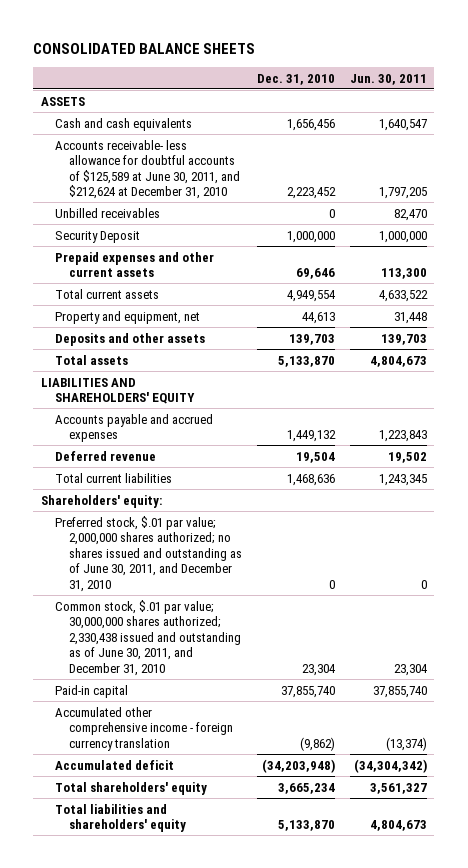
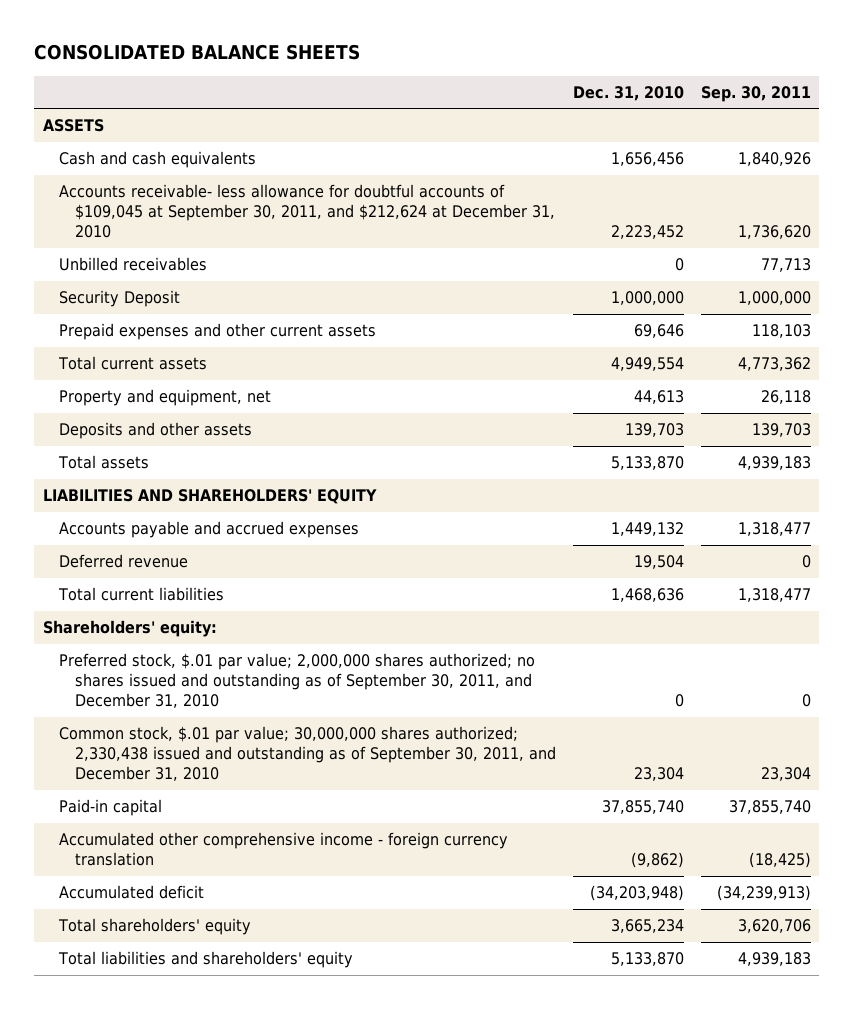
- | Dec. 31, 2010 | Jun. 30, 2011
+ | Dec. 31, 2010 | Sep. 30, 2011
- Accounts receivable- less allowance for doubtful accounts of $125,589 at June 30, 2011, and $212,624 at December 31, 2010 | 2,223,452 | 1,797,205
+ Accounts receivable- less allowance for doubtful accounts of $109,045 at September 30, 2011, and $212,624 at December 31, 2010 | 2,223,452 | 1,736,620
- Preferred stock, $.01 par value; 2,000,000 shares authorized; no shares issued and outstanding as of June 30, 2011, and December 31, 2010 | 0 | 0
- Common stock, $.01 par value; 30,000,000 shares authorized; 2,330,438 issued and outstanding as of June 30, 2011, and December 31, 2010 | 23,304 | 23,304
+ Preferred stock, $.01 par value; 2,000,000 shares authorized; no shares issued and outstanding as of September 30, 2011, and December 31, 2010 | 0 | 0
+ Common stock, $.01 par value; 30,000,000 shares authorized; 2,330,438 issued and outstanding as of September 30, 2011, and December 31, 2010 | 23,304 | 23,304

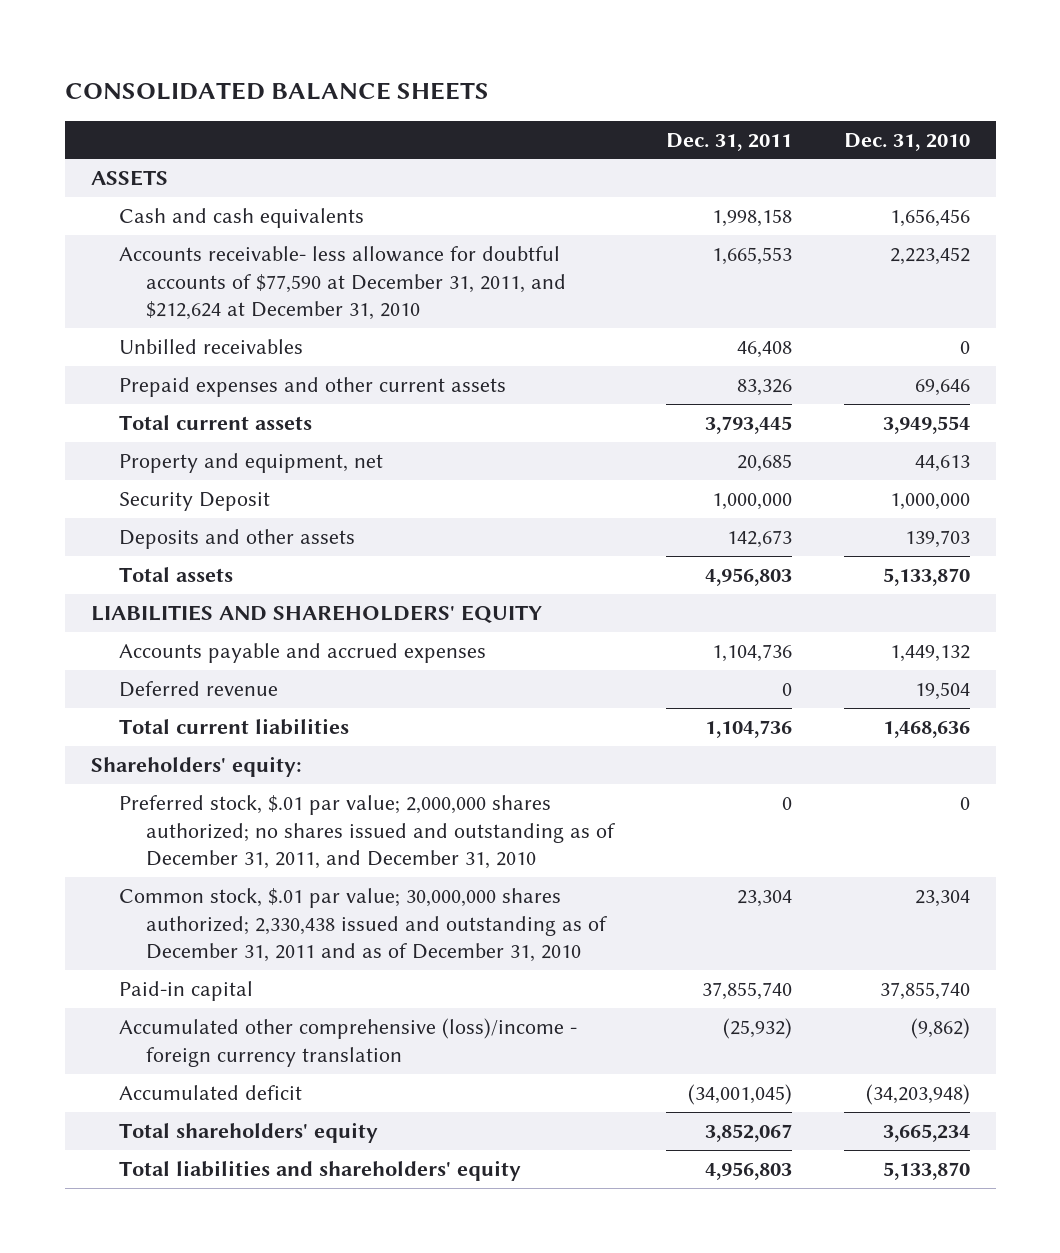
- | Dec. 31, 2010 | Sep. 30, 2011
+ | Dec. 31, 2011 | Dec. 31, 2010
- Accounts receivable- less allowance for doubtful accounts of $109,045 at September 30, 2011, and $212,624 at December 31, 2010 | 2,223,452 | 1,736,620
+ Accounts receivable- less allowance for doubtful accounts of $77,590 at December 31, 2011, and $212,624 at December 31, 2010 | 1,665,553 | 2,223,452
- Total current assets | 4,949,554 | 4,773,362
+ Total current assets | 3,793,445 | 3,949,554
moved down: Security Deposit | 1,000,000 | 1,000,000
- Preferred stock, $.01 par value; 2,000,000 shares authorized; no shares issued and outstanding as of September 30, 2011, and December 31, 2010 | 0 | 0
- Common stock, $.01 par value; 30,000,000 shares authorized; 2,330,438 issued and outstanding as of September 30, 2011, and December 31, 2010 | 23,304 | 23,304
+ Preferred stock, $.01 par value; 2,000,000 shares authorized; no shares issued and outstanding as of December 31, 2011, and December 31, 2010 | 0 | 0
+ Common stock, $.01 par value; 30,000,000 shares authorized; 2,330,438 issued and outstanding as of December 31, 2011 and as of December 31, 2010 | 23,304 | 23,304
- Accumulated other comprehensive income - foreign currency translation | (9,862) | (18,425)
+ Accumulated other comprehensive (loss)/income - foreign currency translation | (25,932) | (9,862)

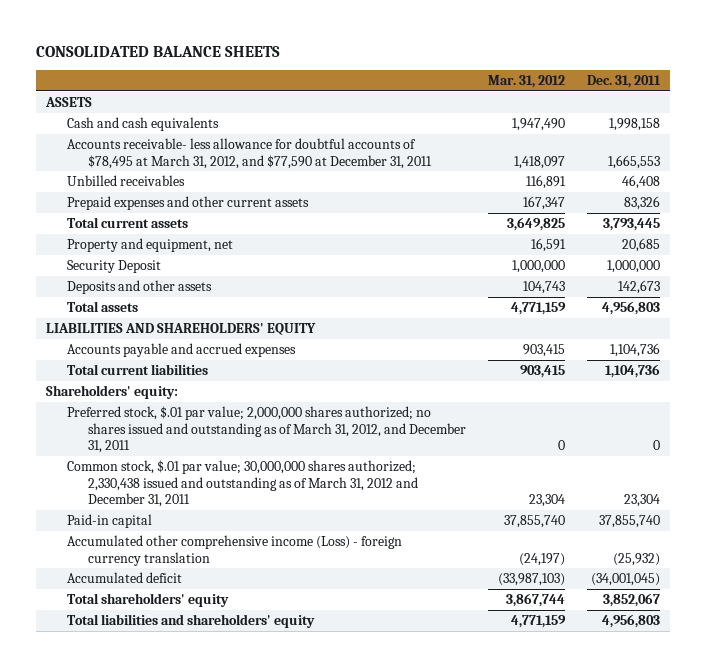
- | Dec. 31, 2011 | Dec. 31, 2010
+ | Mar. 31, 2012 | Dec. 31, 2011
- Accounts receivable- less allowance for doubtful accounts of $77,590 at December 31, 2011, and $212,624 at December 31, 2010 | 1,665,553 | 2,223,452
+ Accounts receivable- less allowance for doubtful accounts of $78,495 at March 31, 2012, and $77,590 at December 31, 2011 | 1,418,097 | 1,665,553
- Deferred revenue | 0 | 19,504
- Preferred stock, $.01 par value; 2,000,000 shares authorized; no shares issued and outstanding as of December 31, 2011, and December 31, 2010 | 0 | 0
- Common stock, $.01 par value; 30,000,000 shares authorized; 2,330,438 issued and outstanding as of December 31, 2011 and as of December 31, 2010 | 23,304 | 23,304
+ Preferred stock, $.01 par value; 2,000,000 shares authorized; no shares issued and outstanding as of March 31, 2012, and December 31, 2011 | 0 | 0
+ Common stock, $.01 par value; 30,000,000 shares authorized; 2,330,438 issued and outstanding as of March 31, 2012 and December 31, 2011 | 23,304 | 23,304
- Accumulated other comprehensive (loss)/income - foreign currency translation | (25,932) | (9,862)
+ Accumulated other comprehensive income (Loss) - foreign currency translation | (24,197) | (25,932)

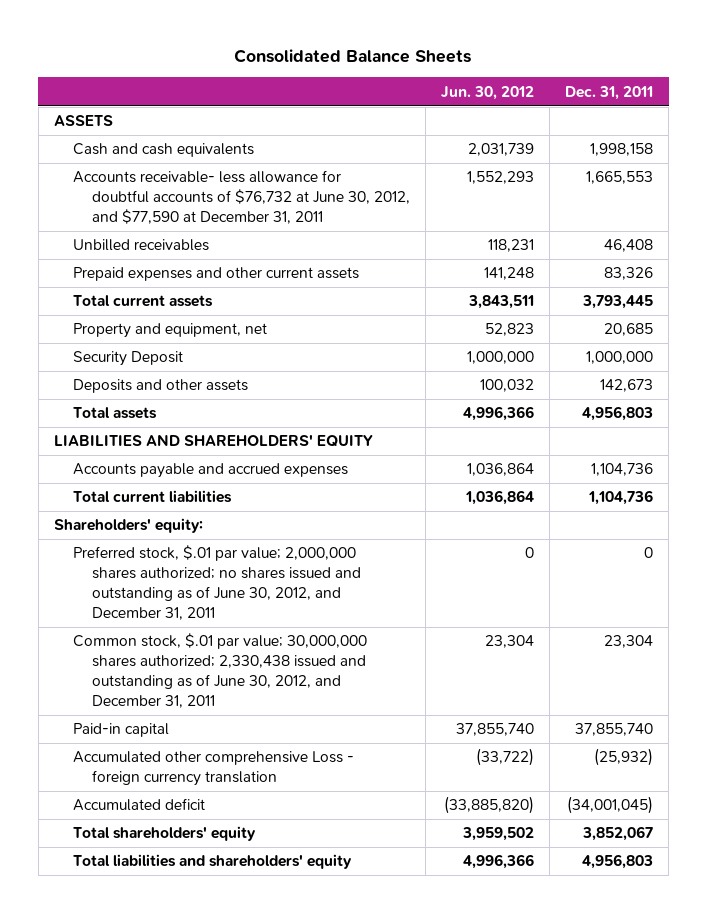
- CONSOLIDATED BALANCE SHEETS
+ Consolidated Balance Sheets
- | Mar. 31, 2012 | Dec. 31, 2011
+ | Jun. 30, 2012 | Dec. 31, 2011
- Accounts receivable- less allowance for doubtful accounts of $78,495 at March 31, 2012, and $77,590 at December 31, 2011 | 1,418,097 | 1,665,553
+ Accounts receivable- less allowance for doubtful accounts of $76,732 at June 30, 2012, and $77,590 at December 31, 2011 | 1,552,293 | 1,665,553
- Preferred stock, $.01 par value; 2,000,000 shares authorized; no shares issued and outstanding as of March 31, 2012, and December 31, 2011 | 0 | 0
- Common stock, $.01 par value; 30,000,000 shares authorized; 2,330,438 issued and outstanding as of March 31, 2012 and December 31, 2011 | 23,304 | 23,304
+ Preferred stock, $.01 par value; 2,000,000 shares authorized; no shares issued and outstanding as of June 30, 2012, and December 31, 2011 | 0 | 0
+ Common stock, $.01 par value; 30,000,000 shares authorized; 2,330,438 issued and outstanding as of June 30, 2012, and December 31, 2011 | 23,304 | 23,304
- Accumulated other comprehensive income (Loss) - foreign currency translation | (24,197) | (25,932)
+ Accumulated other comprehensive Loss - foreign currency translation | (33,722) | (25,932)

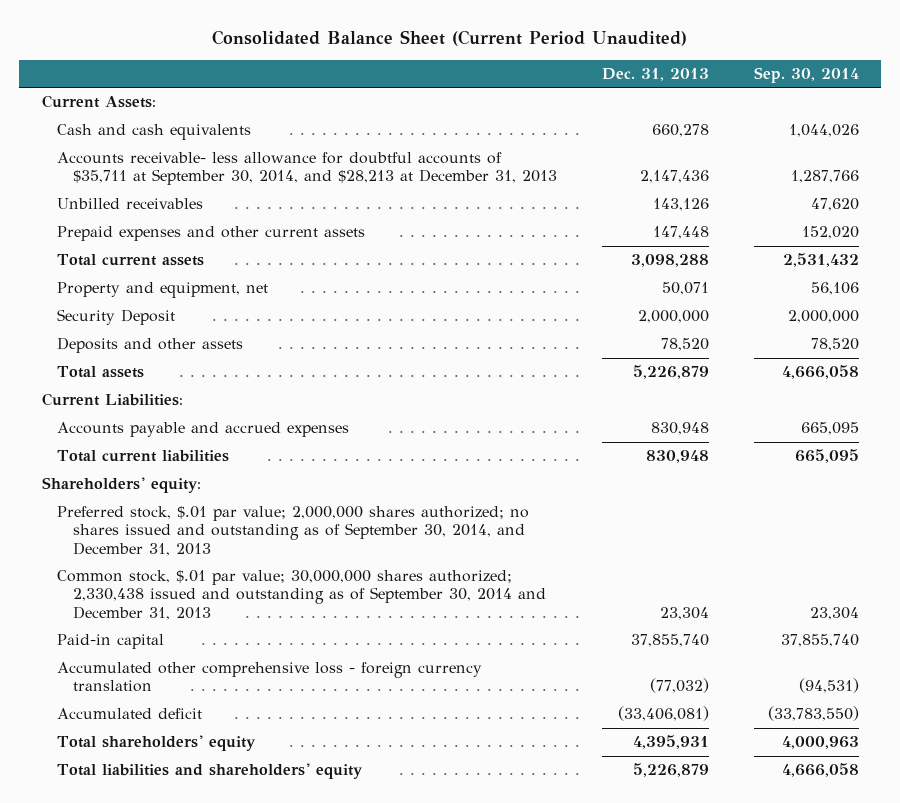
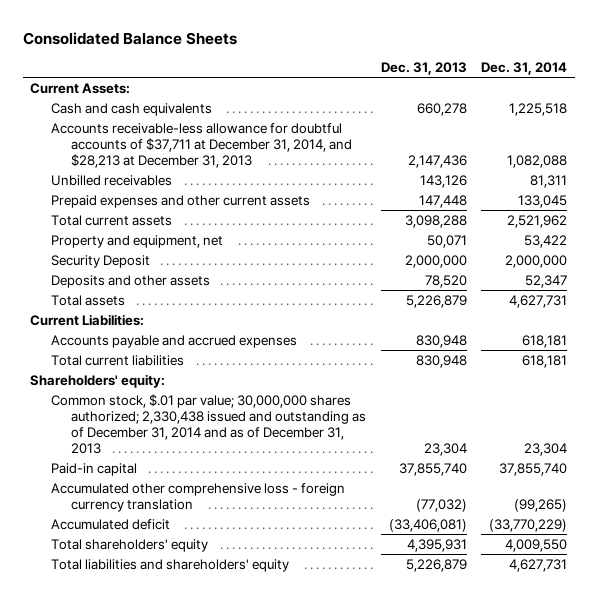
- Consolidated Balance Sheet (Current Period Unaudited)
+ Consolidated Balance Sheets
- | Dec. 31, 2013 | Sep. 30, 2014
+ | Dec. 31, 2013 | Dec. 31, 2014
- Accounts receivable- less allowance for doubtful accounts of $35,711 at September 30, 2014, and $28,213 at December 31, 2013 | 2,147,436 | 1,287,766
+ Accounts receivable-less allowance for doubtful accounts of $37,711 at December 31, 2014, and $28,213 at December 31, 2013 | 2,147,436 | 1,082,088
- Preferred stock, $.01 par value; 2,000,000 shares authorized; no shares issued and outstanding as of September 30, 2014, and December 31, 2013
- Common stock, $.01 par value; 30,000,000 shares authorized; 2,330,438 issued and outstanding as of September 30, 2014 and December 31, 2013 | 23,304 | 23,304
+ Common stock, $.01 par value; 30,000,000 shares authorized; 2,330,438 issued and outstanding as of December 31, 2014 and as of December 31, 2013 | 23,304 | 23,304

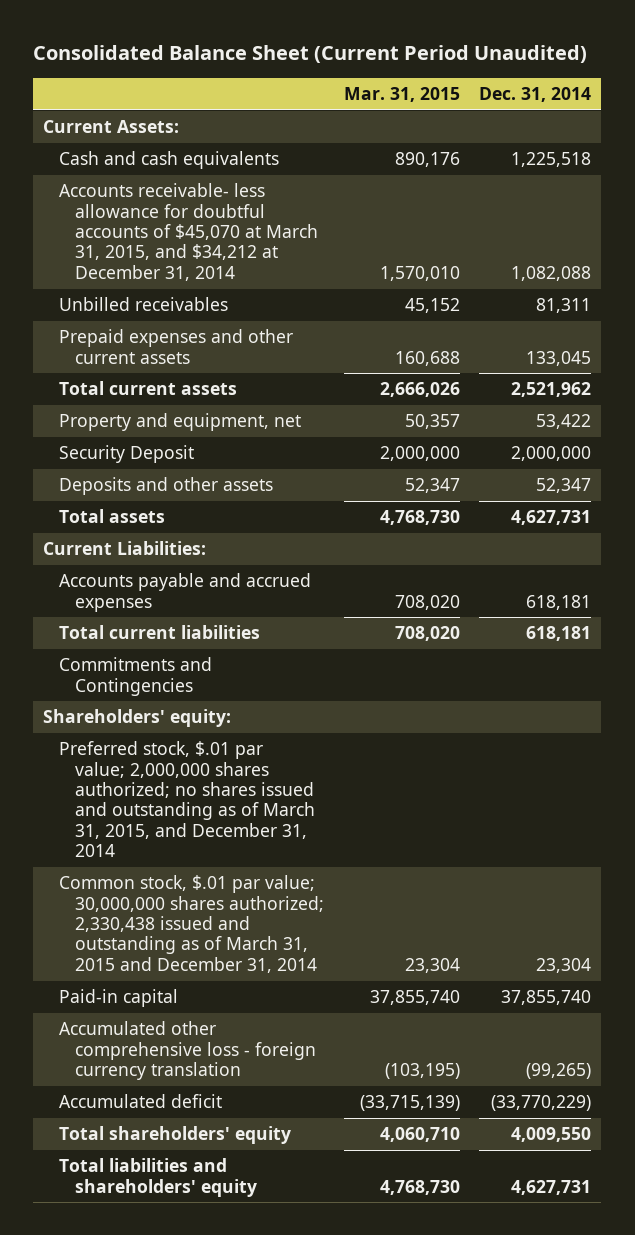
- Consolidated Balance Sheets
+ Consolidated Balance Sheet (Current Period Unaudited)
- | Dec. 31, 2013 | Dec. 31, 2014
+ | Mar. 31, 2015 | Dec. 31, 2014
- Accounts receivable-less allowance for doubtful accounts of $37,711 at December 31, 2014, and $28,213 at December 31, 2013 | 2,147,436 | 1,082,088
+ Accounts receivable- less allowance for doubtful accounts of $45,070 at March 31, 2015, and $34,212 at December 31, 2014 | 1,570,010 | 1,082,088
+ Commitments and Contingencies
- Common stock, $.01 par value; 30,000,000 shares authorized; 2,330,438 issued and outstanding as of December 31, 2014 and as of December 31, 2013 | 23,304 | 23,304
+ Preferred stock, $.01 par value; 2,000,000 shares authorized; no shares issued and outstanding as of March 31, 2015, and December 31, 2014
+ Common stock, $.01 par value; 30,000,000 shares authorized; 2,330,438 issued and outstanding as of March 31, 2015 and December 31, 2014 | 23,304 | 23,304

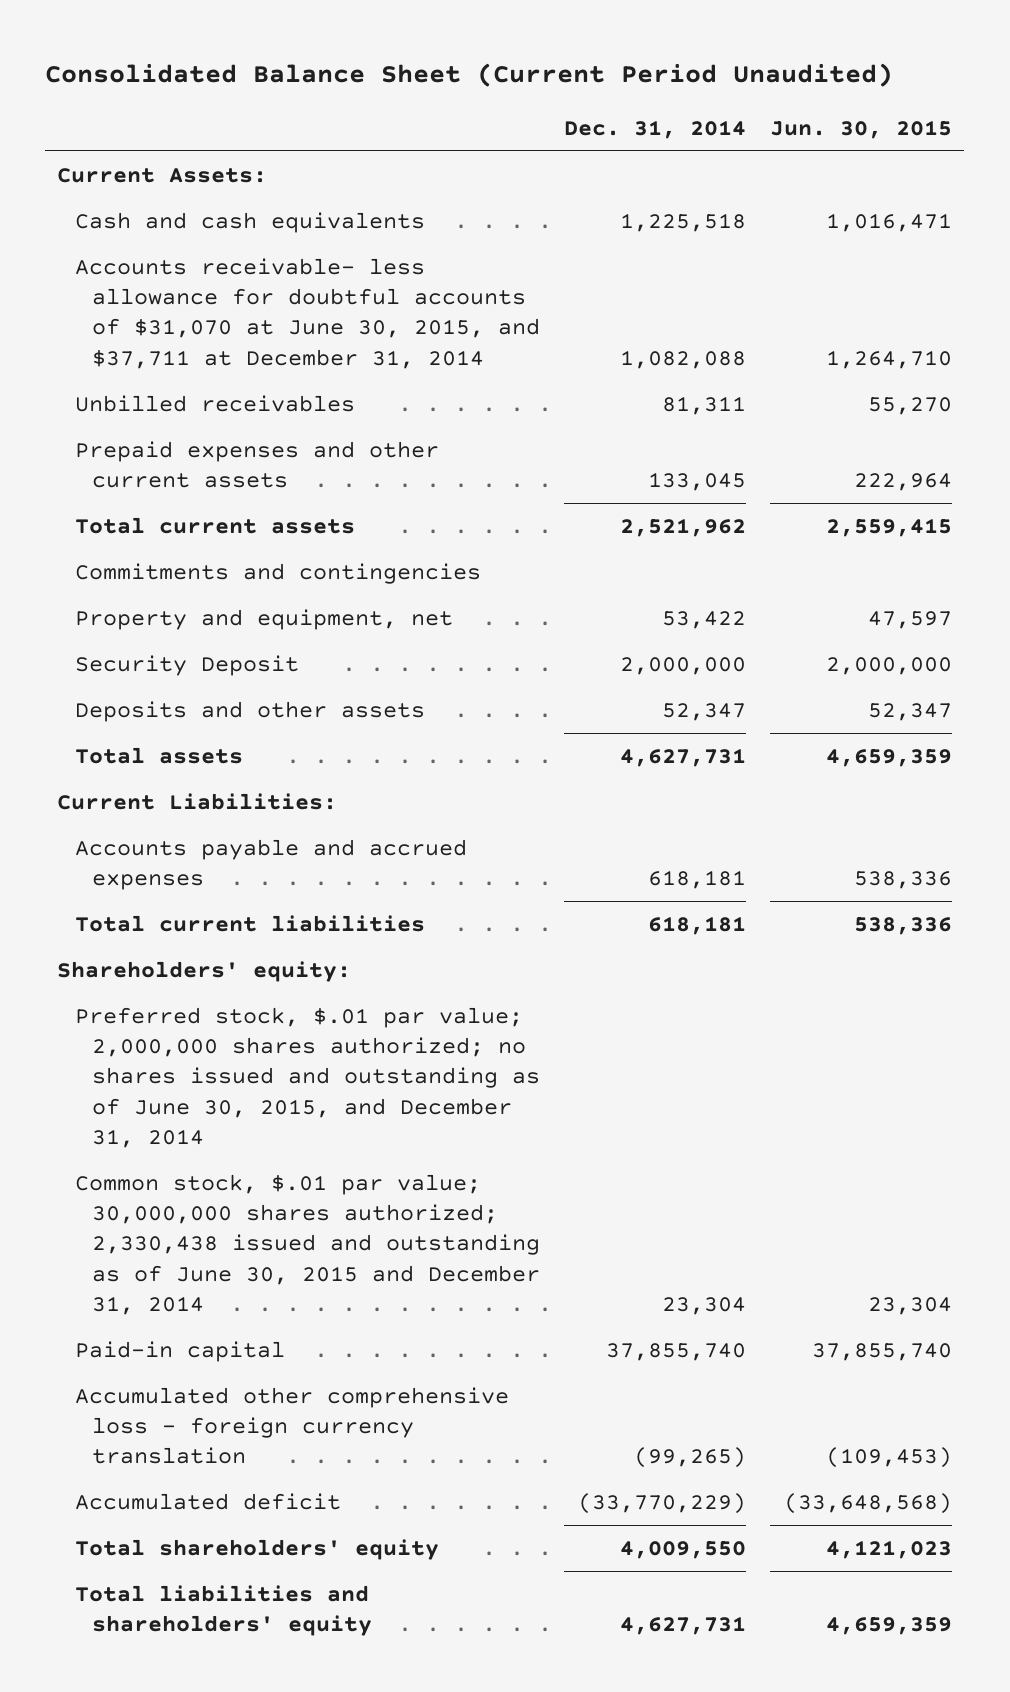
- | Mar. 31, 2015 | Dec. 31, 2014
+ | Dec. 31, 2014 | Jun. 30, 2015
- Accounts receivable- less allowance for doubtful accounts of $45,070 at March 31, 2015, and $34,212 at December 31, 2014 | 1,570,010 | 1,082,088
+ Accounts receivable- less allowance for doubtful accounts of $31,070 at June 30, 2015, and $37,711 at December 31, 2014 | 1,082,088 | 1,264,710
+ Commitments and contingencies
- Commitments and Contingencies
- Preferred stock, $.01 par value; 2,000,000 shares authorized; no shares issued and outstanding as of March 31, 2015, and December 31, 2014
- Common stock, $.01 par value; 30,000,000 shares authorized; 2,330,438 issued and outstanding as of March 31, 2015 and December 31, 2014 | 23,304 | 23,304
+ Preferred stock, $.01 par value; 2,000,000 shares authorized; no shares issued and outstanding as of June 30, 2015, and December 31, 2014
+ Common stock, $.01 par value; 30,000,000 shares authorized; 2,330,438 issued and outstanding as of June 30, 2015 and December 31, 2014 | 23,304 | 23,304

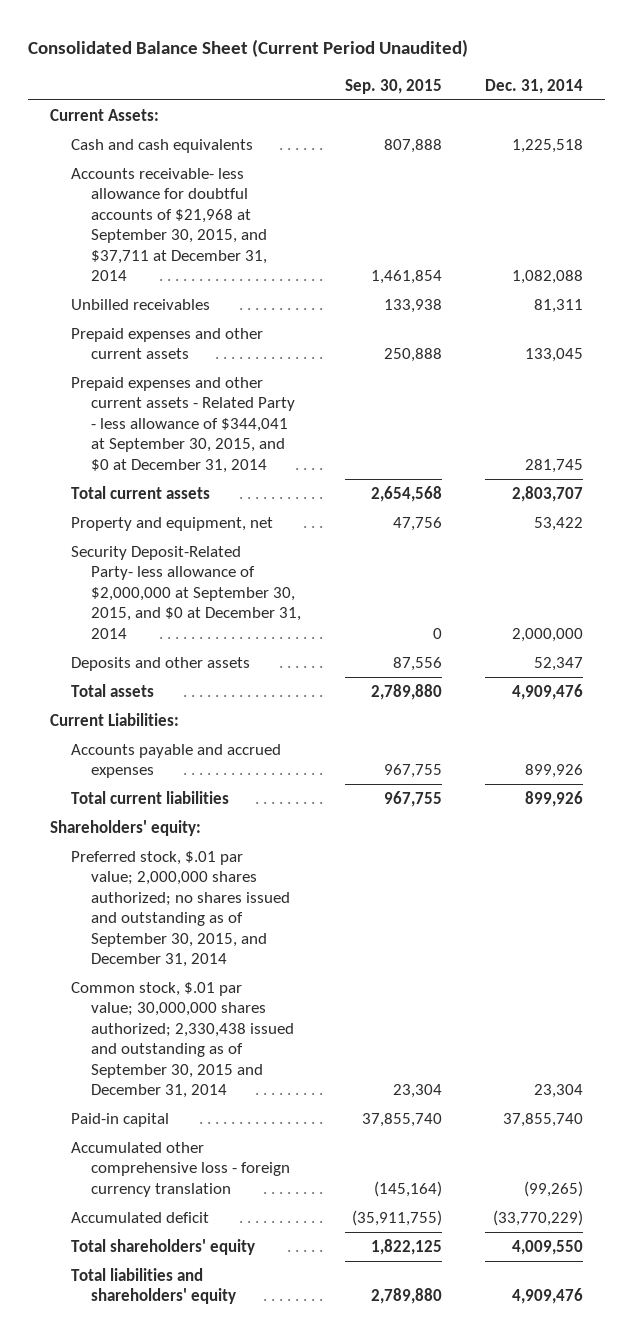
- | Dec. 31, 2014 | Jun. 30, 2015
+ | Sep. 30, 2015 | Dec. 31, 2014
- Accounts receivable- less allowance for doubtful accounts of $31,070 at June 30, 2015, and $37,711 at December 31, 2014 | 1,082,088 | 1,264,710
+ Accounts receivable- less allowance for doubtful accounts of $21,968 at September 30, 2015, and $37,711 at December 31, 2014 | 1,461,854 | 1,082,088
- Total current assets | 2,521,962 | 2,559,415
- Commitments and contingencies
+ Prepaid expenses and other current assets - Related Party - less allowance of $344,041 at September 30, 2015, and $0 at December 31, 2014 | | 281,745
+ Total current assets | 2,654,568 | 2,803,707
- Security Deposit | 2,000,000 | 2,000,000
+ Security Deposit-Related Party- less allowance of $2,000,000 at September 30, 2015, and $0 at December 31, 2014 | 0 | 2,000,000
- Total assets | 4,627,731 | 4,659,359
+ Total assets | 2,789,880 | 4,909,476
- Accounts payable and accrued expenses | 618,181 | 538,336
- Total current liabilities | 618,181 | 538,336
+ Accounts payable and accrued expenses | 967,755 | 899,926
+ Total current liabilities | 967,755 | 899,926
- Preferred stock, $.01 par value; 2,000,000 shares authorized; no shares issued and outstanding as of June 30, 2015, and December 31, 2014
- Common stock, $.01 par value; 30,000,000 shares authorized; 2,330,438 issued and outstanding as of June 30, 2015 and December 31, 2014 | 23,304 | 23,304
+ Preferred stock, $.01 par value; 2,000,000 shares authorized; no shares issued and outstanding as of September 30, 2015, and December 31, 2014
+ Common stock, $.01 par value; 30,000,000 shares authorized; 2,330,438 issued and outstanding as of September 30, 2015 and December 31, 2014 | 23,304 | 23,304
- Total liabilities and shareholders' equity | 4,627,731 | 4,659,359
+ Total liabilities and shareholders' equity | 2,789,880 | 4,909,476

